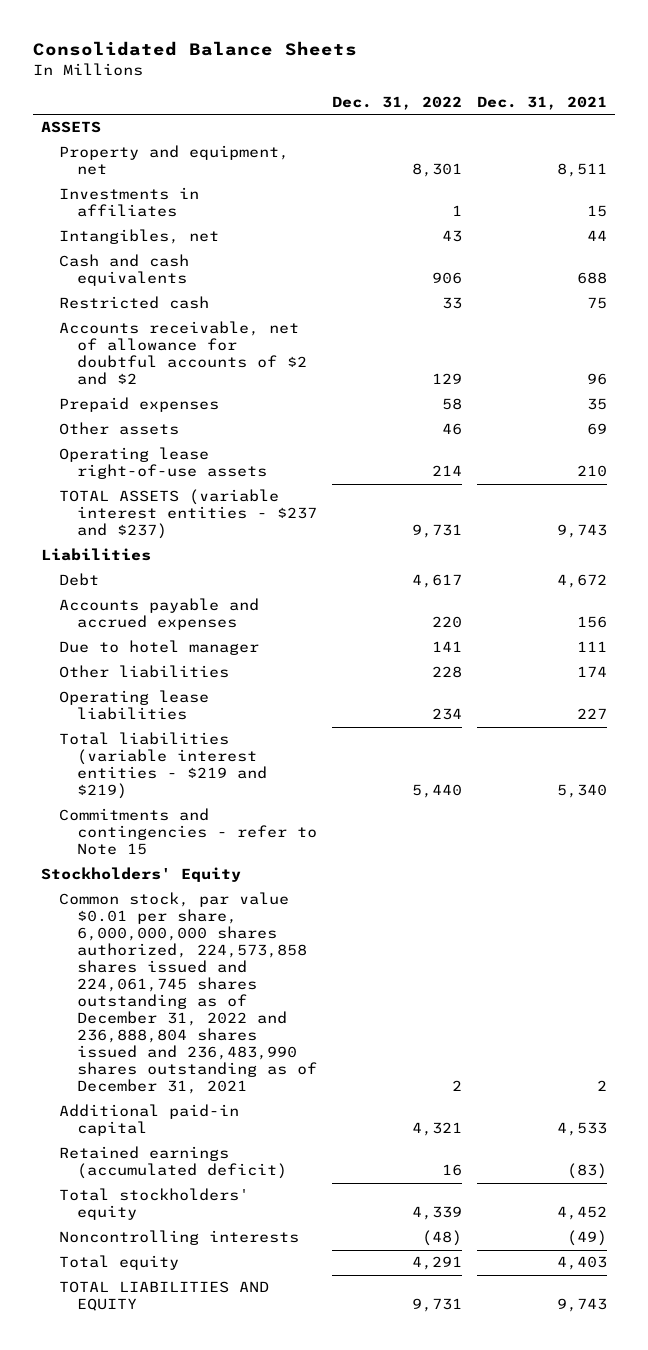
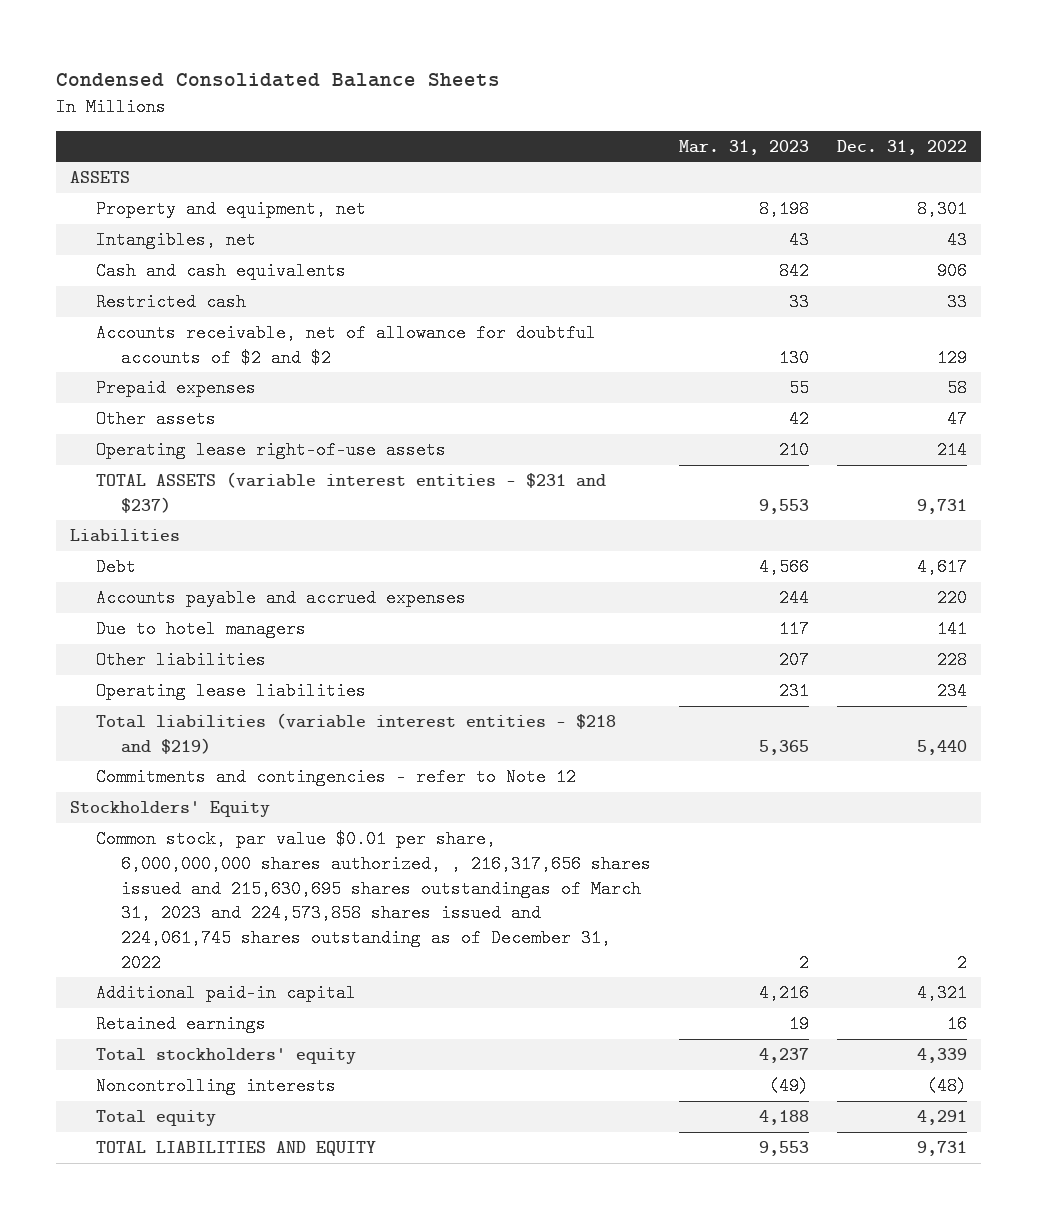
- Consolidated Balance Sheets
+ Condensed Consolidated Balance Sheets
- | Dec. 31, 2022 | Dec. 31, 2021
+ | Mar. 31, 2023 | Dec. 31, 2022
- Investments in affiliates | 1 | 15
- Other assets | 46 | 69
+ Other assets | 42 | 47
- TOTAL ASSETS (variable interest entities - $237 and $237) | 9,731 | 9,743
+ TOTAL ASSETS (variable interest entities - $231 and $237) | 9,553 | 9,731
- Due to hotel manager | 141 | 111
+ Due to hotel managers | 117 | 141
- Total liabilities (variable interest entities - $219 and $219) | 5,440 | 5,340
- Commitments and contingencies - refer to Note 15
+ Total liabilities (variable interest entities - $218 and $219) | 5,365 | 5,440
+ Commitments and contingencies - refer to Note 12
- Common stock, par value $0.01 per share, 6,000,000,000 shares authorized, 224,573,858 shares issued and 224,061,745 shares outstanding as of December 31, 2022 and 236,888,804 shares issued and 236,483,990 shares outstanding as of December 31, 2021 | 2 | 2
+ Common stock, par value $0.01 per share, 6,000,000,000 shares authorized, , 216,317,656 shares issued and 215,630,695 shares outstandingas of March 31, 2023 and 224,573,858 shares issued and 224,061,745 shares outstanding as of December 31, 2022 | 2 | 2
- Retained earnings (accumulated deficit) | 16 | (83)
+ Retained earnings | 19 | 16

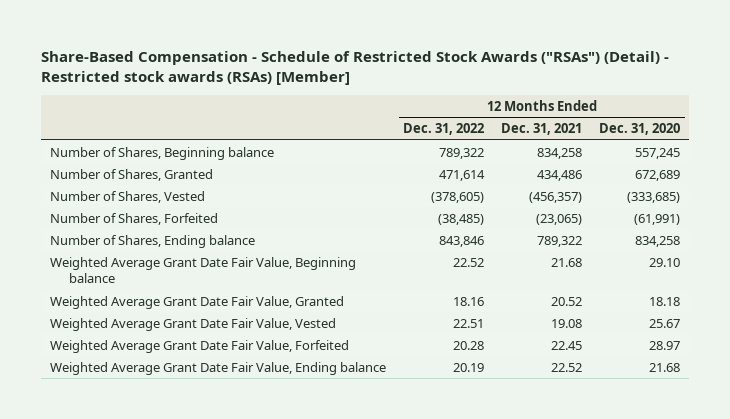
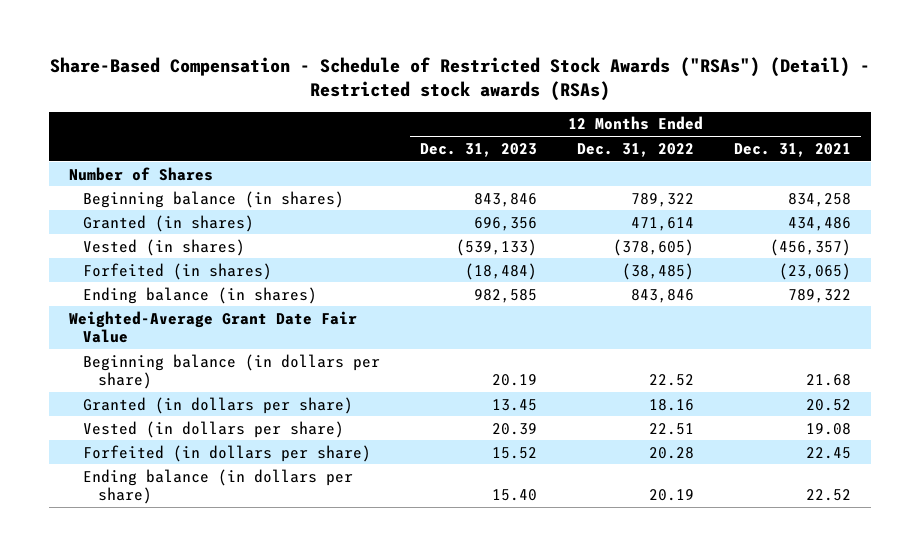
- Share-Based Compensation - Schedule of Restricted Stock Awards ("RSAs") (Detail) - Restricted stock awards (RSAs) [Member]
+ Share-Based Compensation - Schedule of Restricted Stock Awards ("RSAs") (Detail) - Restricted stock awards (RSAs)
- | 12 Months Ended Dec. 31, 2022 | 12 Months Ended Dec. 31, 2021 | 12 Months Ended Dec. 31, 2020
+ | 12 Months Ended Dec. 31, 2023 | 12 Months Ended Dec. 31, 2022 | 12 Months Ended Dec. 31, 2021
- Number of Shares, Beginning balance | 789,322 | 834,258 | 557,245
- Number of Shares, Granted | 471,614 | 434,486 | 672,689
- Number of Shares, Vested | (378,605) | (456,357) | (333,685)
- Number of Shares, Forfeited | (38,485) | (23,065) | (61,991)
- Number of Shares, Ending balance | 843,846 | 789,322 | 834,258
- Weighted Average Grant Date Fair Value, Beginning balance | 22.52 | 21.68 | 29.10
- Weighted Average Grant Date Fair Value, Granted | 18.16 | 20.52 | 18.18
- Weighted Average Grant Date Fair Value, Vested | 22.51 | 19.08 | 25.67
- Weighted Average Grant Date Fair Value, Forfeited | 20.28 | 22.45 | 28.97
- Weighted Average Grant Date Fair Value, Ending balance | 20.19 | 22.52 | 21.68
+ Number of Shares
+ Beginning balance (in shares) | 843,846 | 789,322 | 834,258
+ Granted (in shares) | 696,356 | 471,614 | 434,486
+ Vested (in shares) | (539,133) | (378,605) | (456,357)
+ Forfeited (in shares) | (18,484) | (38,485) | (23,065)
+ Ending balance (in shares) | 982,585 | 843,846 | 789,322
+ Weighted-Average Grant Date Fair Value
+ Beginning balance (in dollars per share) | 20.19 | 22.52 | 21.68
+ Granted (in dollars per share) | 13.45 | 18.16 | 20.52
+ Vested (in dollars per share) | 20.39 | 22.51 | 19.08
+ Forfeited (in dollars per share) | 15.52 | 20.28 | 22.45
+ Ending balance (in dollars per share) | 15.40 | 20.19 | 22.52

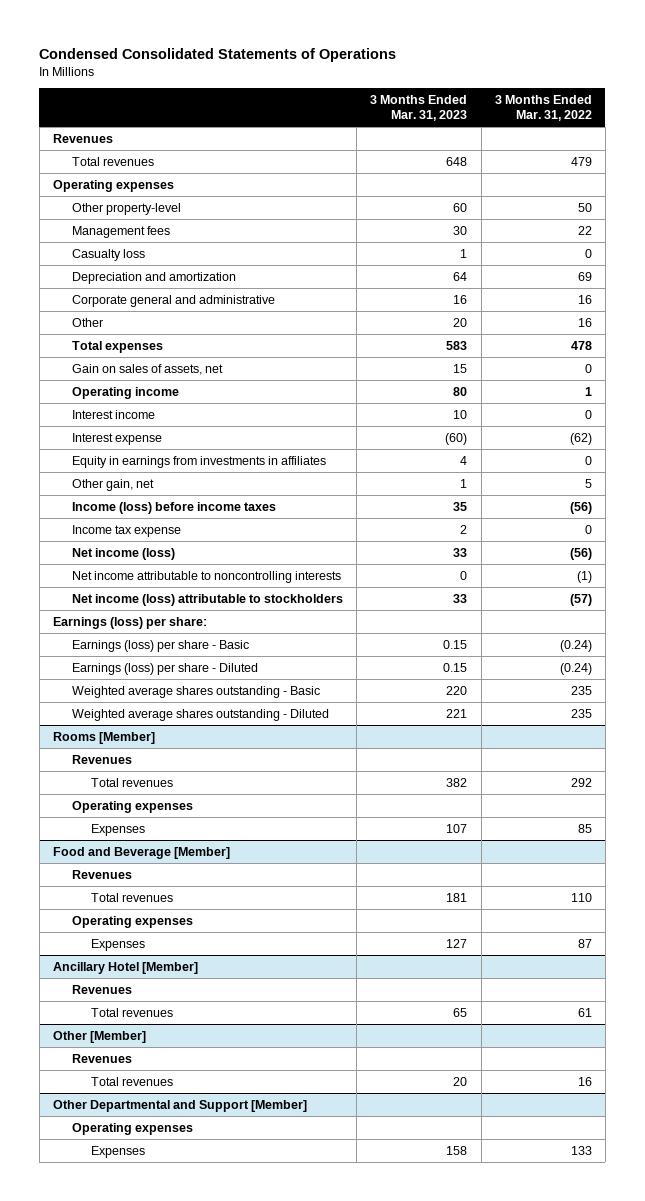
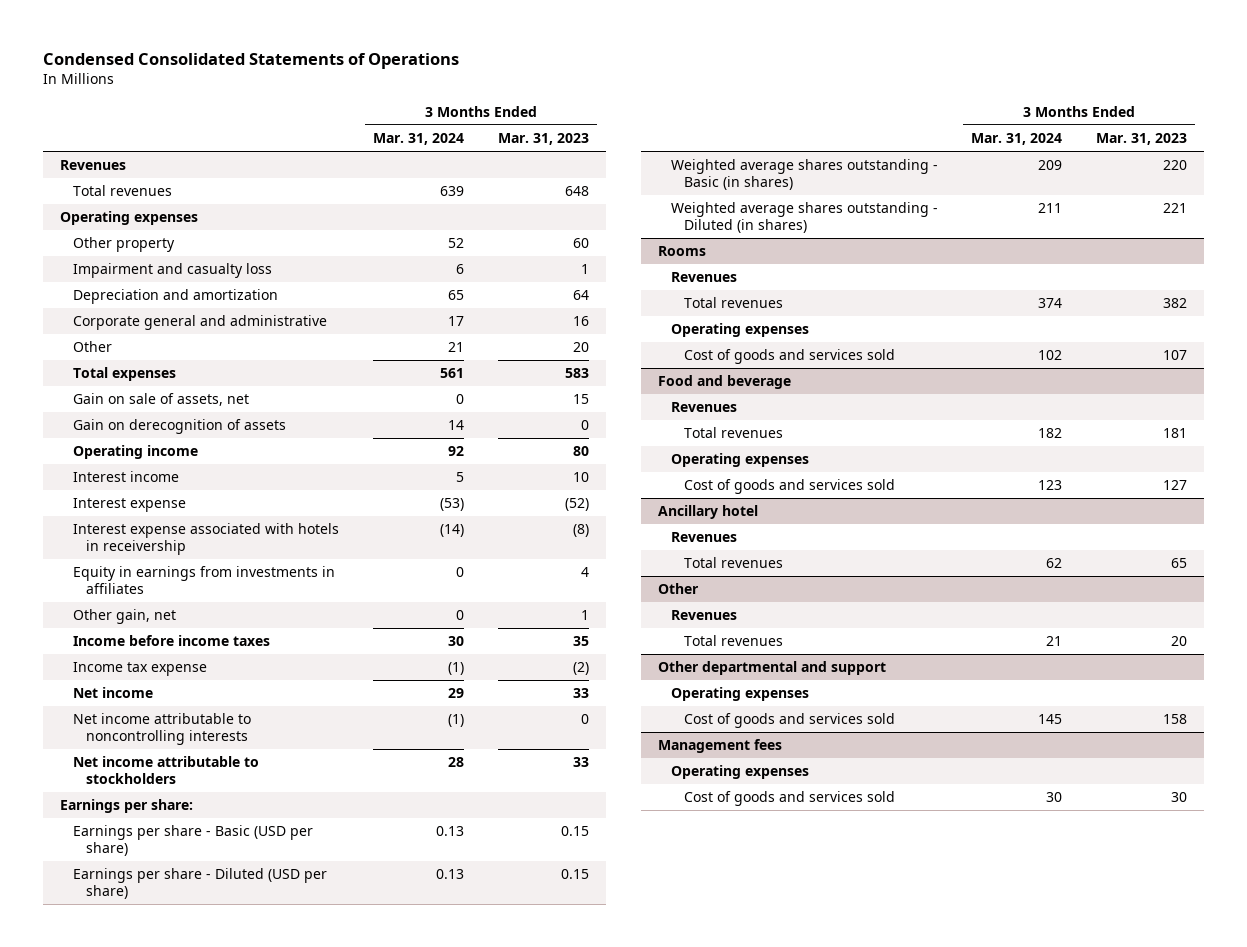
- | 3 Months Ended Mar. 31, 2023 | 3 Months Ended Mar. 31, 2022
+ | 3 Months Ended Mar. 31, 2024 | 3 Months Ended Mar. 31, 2023
- Other property-level | 60 | 50
- Management fees | 30 | 22
- Casualty loss | 1 | 0
+ Other property | 52 | 60
+ Impairment and casualty loss | 6 | 1
- Gain on sales of assets, net | 15 | 0
+ Gain on sale of assets, net | 0 | 15
+ Gain on derecognition of assets | 14 | 0
- Interest expense | (60) | (62)
+ Interest expense | (53) | (52)
+ Interest expense associated with hotels in receivership | (14) | (8)
- Income (loss) before income taxes | 35 | (56)
- Income tax expense | 2 | 0
- Net income (loss) | 33 | (56)
+ Income before income taxes | 30 | 35
+ Income tax expense | (1) | (2)
+ Net income | 29 | 33
- Net income (loss) attributable to stockholders | 33 | (57)
- Earnings (loss) per share:
- Earnings (loss) per share - Basic | 0.15 | (0.24)
- Earnings (loss) per share - Diluted | 0.15 | (0.24)
- Weighted average shares outstanding - Basic | 220 | 235
- Weighted average shares outstanding - Diluted | 221 | 235
- Rooms [Member]
+ Net income attributable to stockholders | 28 | 33
+ Earnings per share:
+ Earnings per share - Basic (USD per share) | 0.13 | 0.15
+ Earnings per share - Diluted (USD per share) | 0.13 | 0.15
+ Weighted average shares outstanding - Basic (in shares) | 209 | 220
+ Weighted average shares outstanding - Diluted (in shares) | 211 | 221
+ Rooms
- Expenses | 107 | 85
- Food and Beverage [Member]
+ Cost of goods and services sold | 102 | 107
+ Food and beverage
- Expenses | 127 | 87
- Ancillary Hotel [Member]
+ Cost of goods and services sold | 123 | 127
+ Ancillary hotel
- Other [Member]
+ Other
- Other Departmental and Support [Member]
+ Other departmental and support
- Expenses | 158 | 133
+ Cost of goods and services sold | 145 | 158
+ Management fees
+ Operating expenses
+ Cost of goods and services sold | 30 | 30

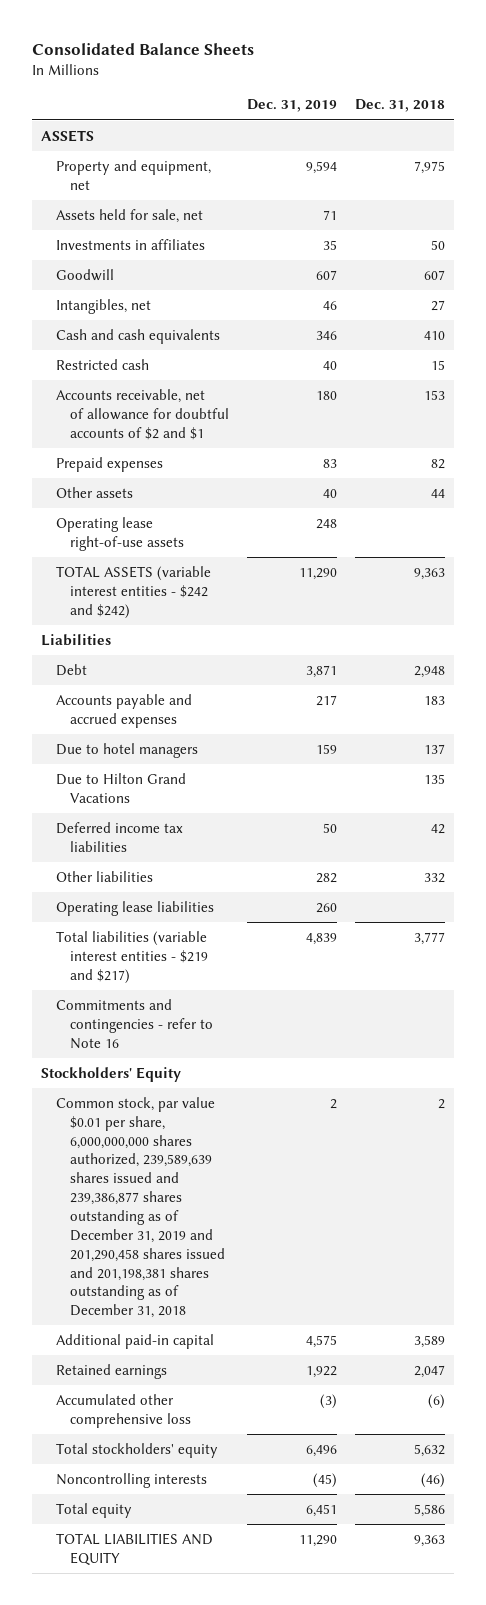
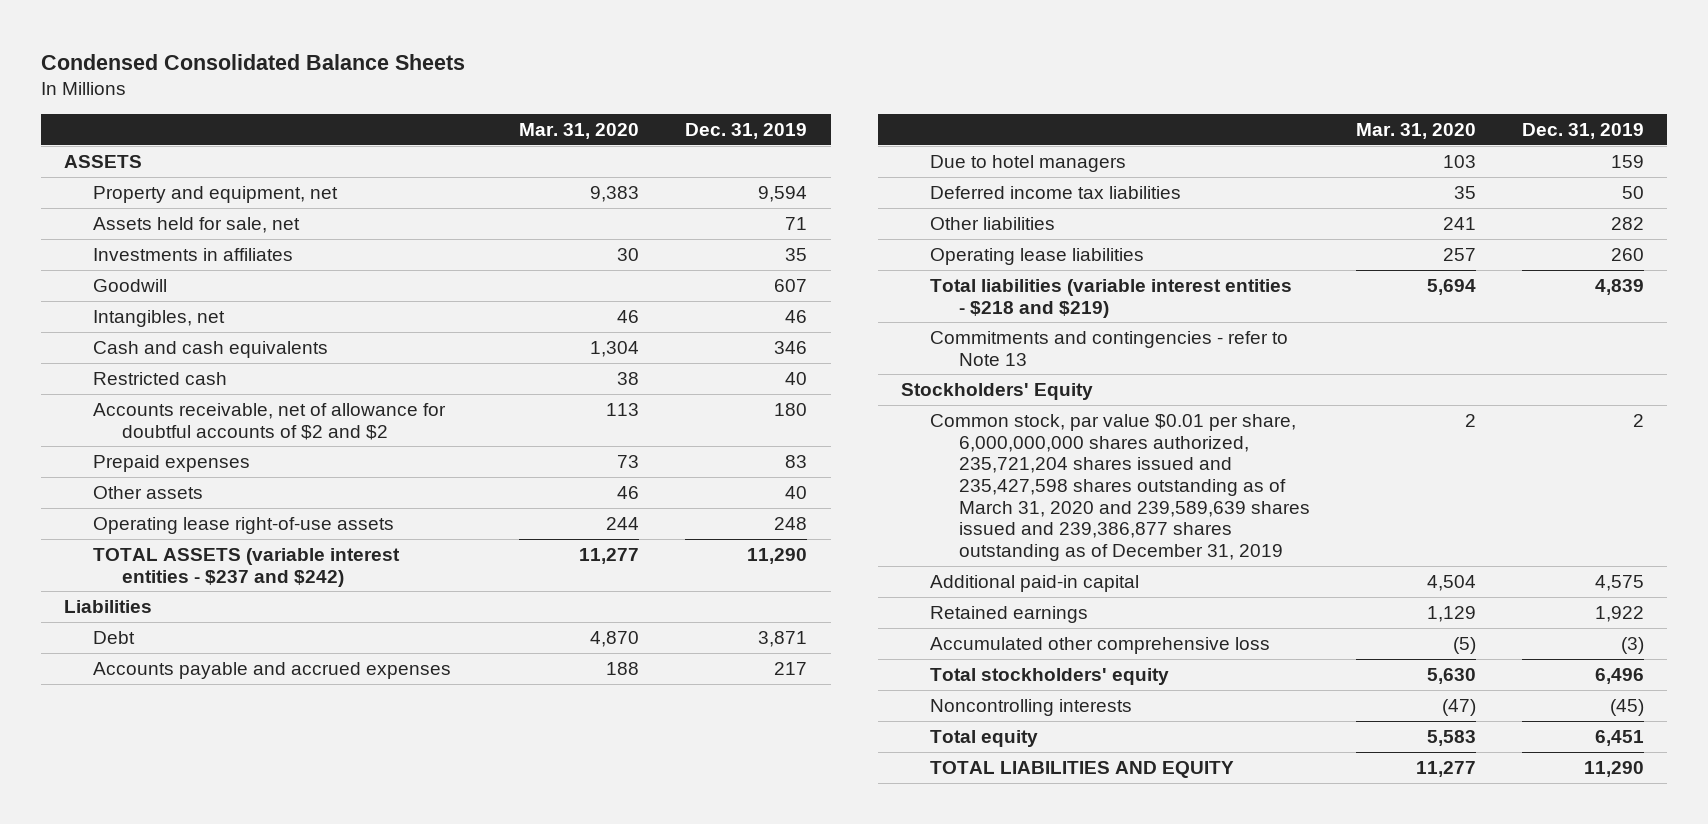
- Consolidated Balance Sheets
+ Condensed Consolidated Balance Sheets
- | Dec. 31, 2019 | Dec. 31, 2018
+ | Mar. 31, 2020 | Dec. 31, 2019
- Accounts receivable, net of allowance for doubtful accounts of $2 and $1 | 180 | 153
+ Accounts receivable, net of allowance for doubtful accounts of $2 and $2 | 113 | 180
- TOTAL ASSETS (variable interest entities - $242 and $242) | 11,290 | 9,363
+ TOTAL ASSETS (variable interest entities - $237 and $242) | 11,277 | 11,290
- Due to Hilton Grand Vacations | | 135
- Total liabilities (variable interest entities - $219 and $217) | 4,839 | 3,777
- Commitments and contingencies - refer to Note 16
+ Total liabilities (variable interest entities - $218 and $219) | 5,694 | 4,839
+ Commitments and contingencies - refer to Note 13
- Common stock, par value $0.01 per share, 6,000,000,000 shares authorized, 239,589,639 shares issued and 239,386,877 shares outstanding as of December 31, 2019 and 201,290,458 shares issued and 201,198,381 shares outstanding as of December 31, 2018 | 2 | 2
+ Common stock, par value $0.01 per share, 6,000,000,000 shares authorized, 235,721,204 shares issued and 235,427,598 shares outstanding as of March 31, 2020 and 239,589,639 shares issued and 239,386,877 shares outstanding as of December 31, 2019 | 2 | 2

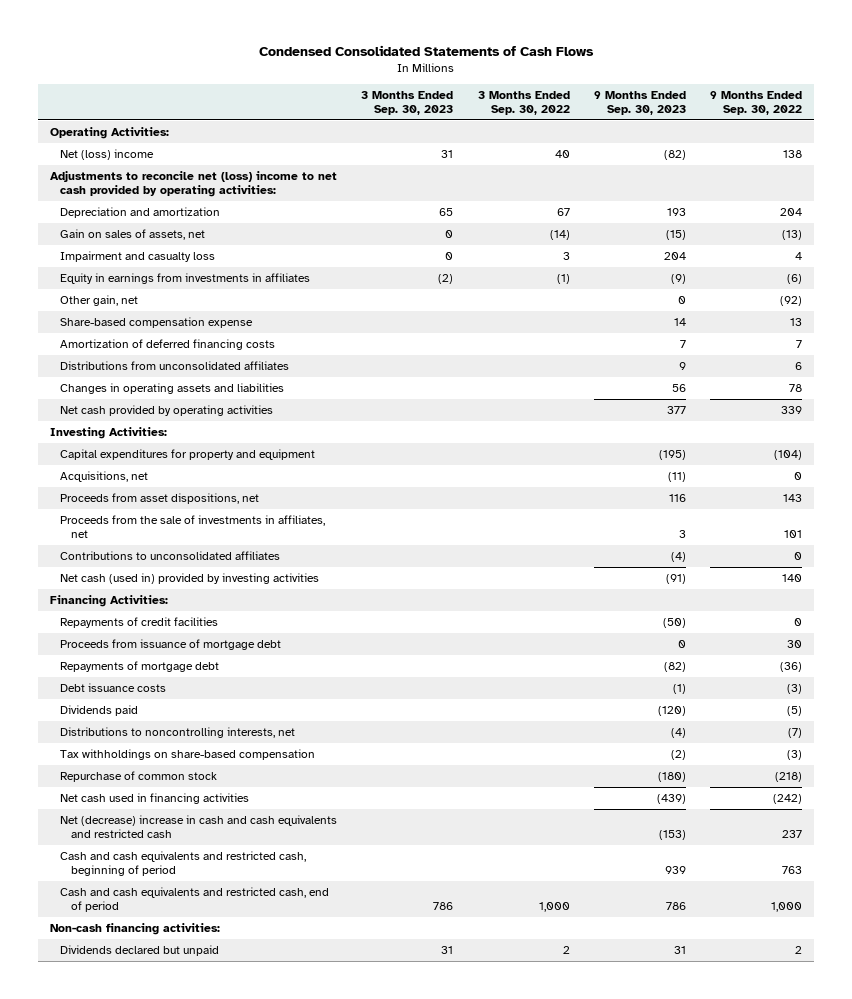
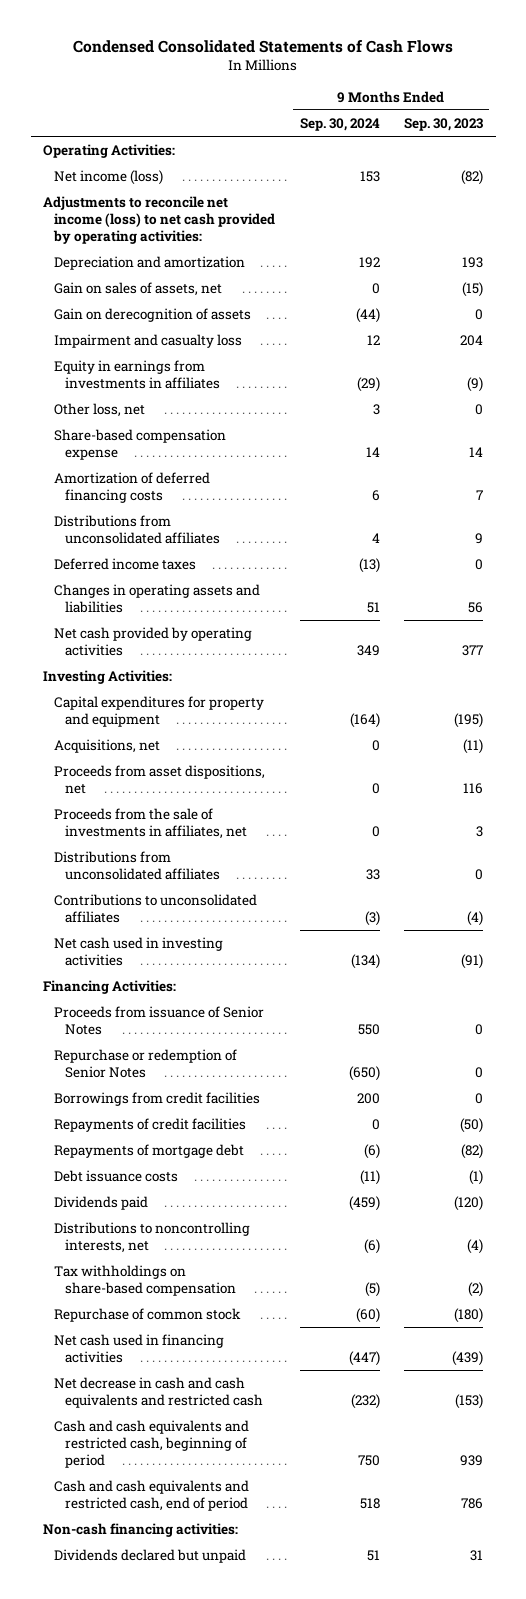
- | 3 Months Ended Sep. 30, 2023 | 3 Months Ended Sep. 30, 2022 | 9 Months Ended Sep. 30, 2023 | 9 Months Ended Sep. 30, 2022
+ | 9 Months Ended Sep. 30, 2024 | 9 Months Ended Sep. 30, 2023
- Net (loss) income | 31 | 40 | (82) | 138
- Adjustments to reconcile net (loss) income to net cash provided by operating activities:
+ Net income (loss) | 153 | (82)
+ Adjustments to reconcile net income (loss) to net cash provided by operating activities:
+ Gain on derecognition of assets | (44) | 0
- Other gain, net | | | 0 | (92)
+ Other loss, net | 3 | 0
+ Deferred income taxes | (13) | 0
+ Distributions from unconsolidated affiliates | 33 | 0
- Net cash (used in) provided by investing activities | | | (91) | 140
+ Net cash used in investing activities | (134) | (91)
+ Proceeds from issuance of Senior Notes | 550 | 0
+ Repurchase or redemption of Senior Notes | (650) | 0
+ Borrowings from credit facilities | 200 | 0
- Proceeds from issuance of mortgage debt | | | 0 | 30
- Net (decrease) increase in cash and cash equivalents and restricted cash | | | (153) | 237
+ Net decrease in cash and cash equivalents and restricted cash | (232) | (153)

